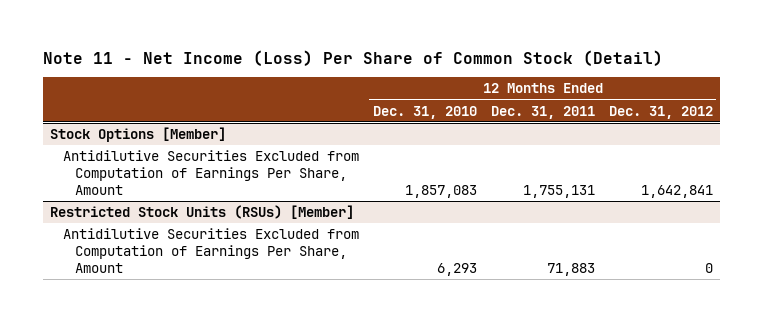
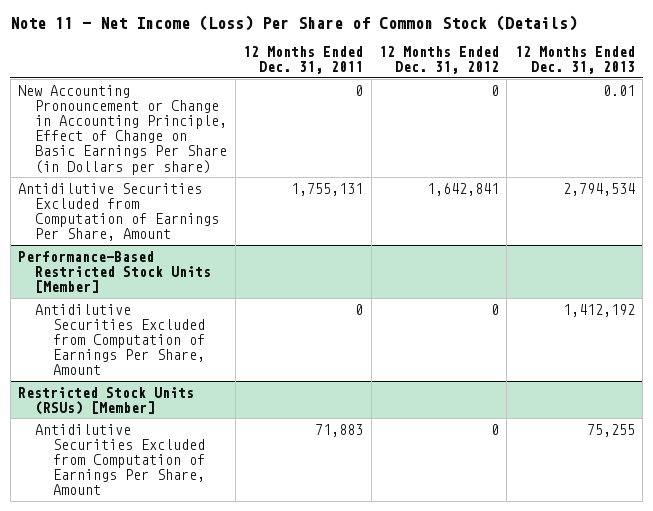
- Note 11 - Net Income (Loss) Per Share of Common Stock (Detail)
+ Note 11 - Net Income (Loss) Per Share of Common Stock (Details)
- | 12 Months Ended Dec. 31, 2010 | 12 Months Ended Dec. 31, 2011 | 12 Months Ended Dec. 31, 2012
+ | 12 Months Ended Dec. 31, 2011 | 12 Months Ended Dec. 31, 2012 | 12 Months Ended Dec. 31, 2013
- Stock Options [Member]
+ New Accounting Pronouncement or Change in Accounting Principle, Effect of Change on Basic Earnings Per Share (in Dollars per share) | 0 | 0 | 0.01
+ Performance-Based Restricted Stock Units [Member]
+ Antidilutive Securities Excluded from Computation of Earnings Per Share, Amount | 0 | 0 | 1,412,192

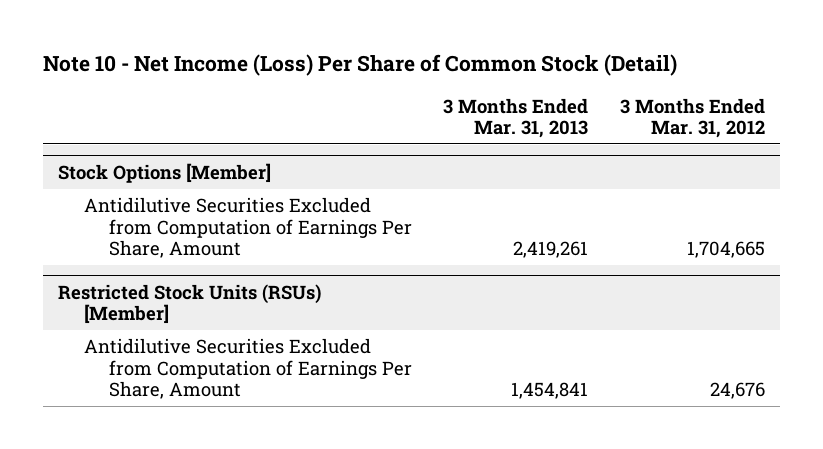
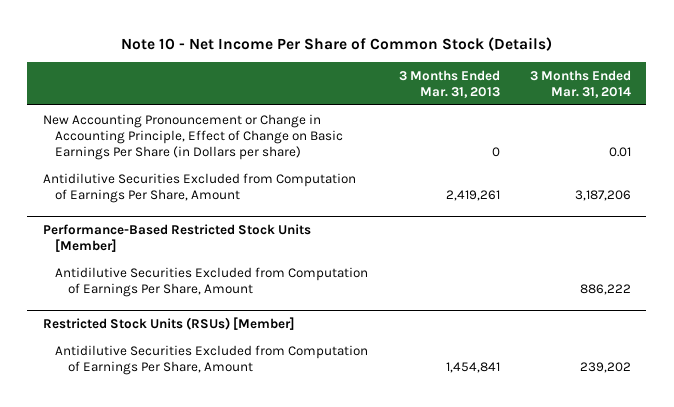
- Note 10 - Net Income (Loss) Per Share of Common Stock (Detail)
+ Note 10 - Net Income Per Share of Common Stock (Details)
- | 3 Months Ended Mar. 31, 2013 | 3 Months Ended Mar. 31, 2012
+ | 3 Months Ended Mar. 31, 2013 | 3 Months Ended Mar. 31, 2014
- Stock Options [Member]
+ New Accounting Pronouncement or Change in Accounting Principle, Effect of Change on Basic Earnings Per Share (in Dollars per share) | 0 | 0.01
+ Performance-Based Restricted Stock Units [Member]
+ Antidilutive Securities Excluded from Computation of Earnings Per Share, Amount | | 886,222

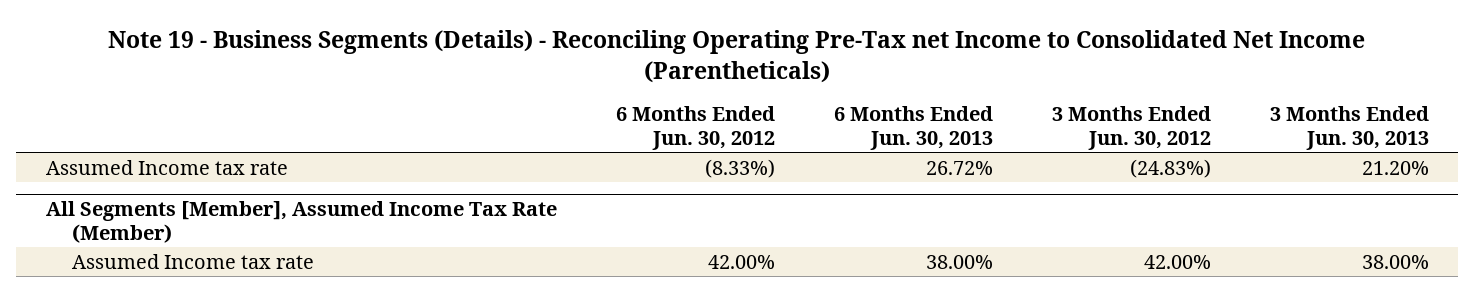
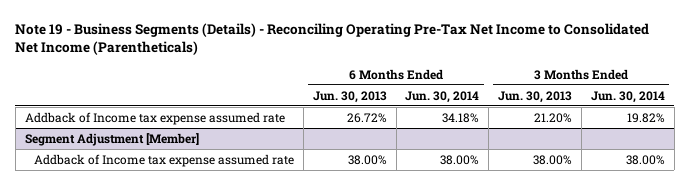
- Note 19 - Business Segments (Details) - Reconciling Operating Pre-Tax net Income to Consolidated Net Income (Parentheticals)
+ Note 19 - Business Segments (Details) - Reconciling Operating Pre-Tax Net Income to Consolidated Net Income (Parentheticals)
- | 6 Months Ended Jun. 30, 2012 | 6 Months Ended Jun. 30, 2013 | 3 Months Ended Jun. 30, 2012 | 3 Months Ended Jun. 30, 2013
+ | 6 Months Ended Jun. 30, 2013 | 6 Months Ended Jun. 30, 2014 | 3 Months Ended Jun. 30, 2013 | 3 Months Ended Jun. 30, 2014
- Assumed Income tax rate | (8.33%) | 26.72% | (24.83%) | 21.20%
- All Segments [Member], Assumed Income Tax Rate (Member)
- Assumed Income tax rate | 42.00% | 38.00% | 42.00% | 38.00%
+ Addback of Income tax expense assumed rate | 26.72% | 34.18% | 21.20% | 19.82%
+ Segment Adjustment [Member]
+ Addback of Income tax expense assumed rate | 38.00% | 38.00% | 38.00% | 38.00%

